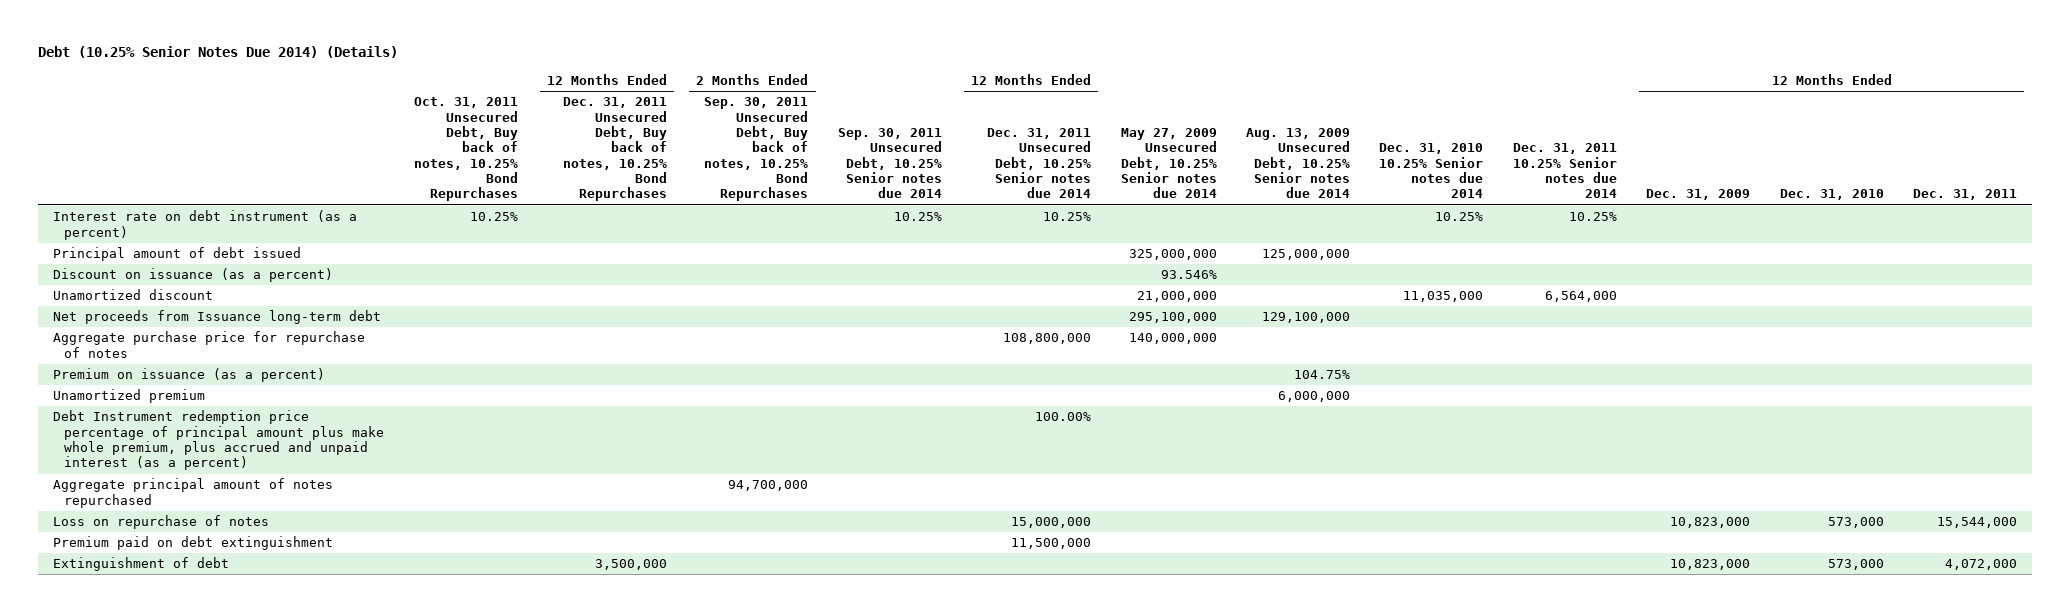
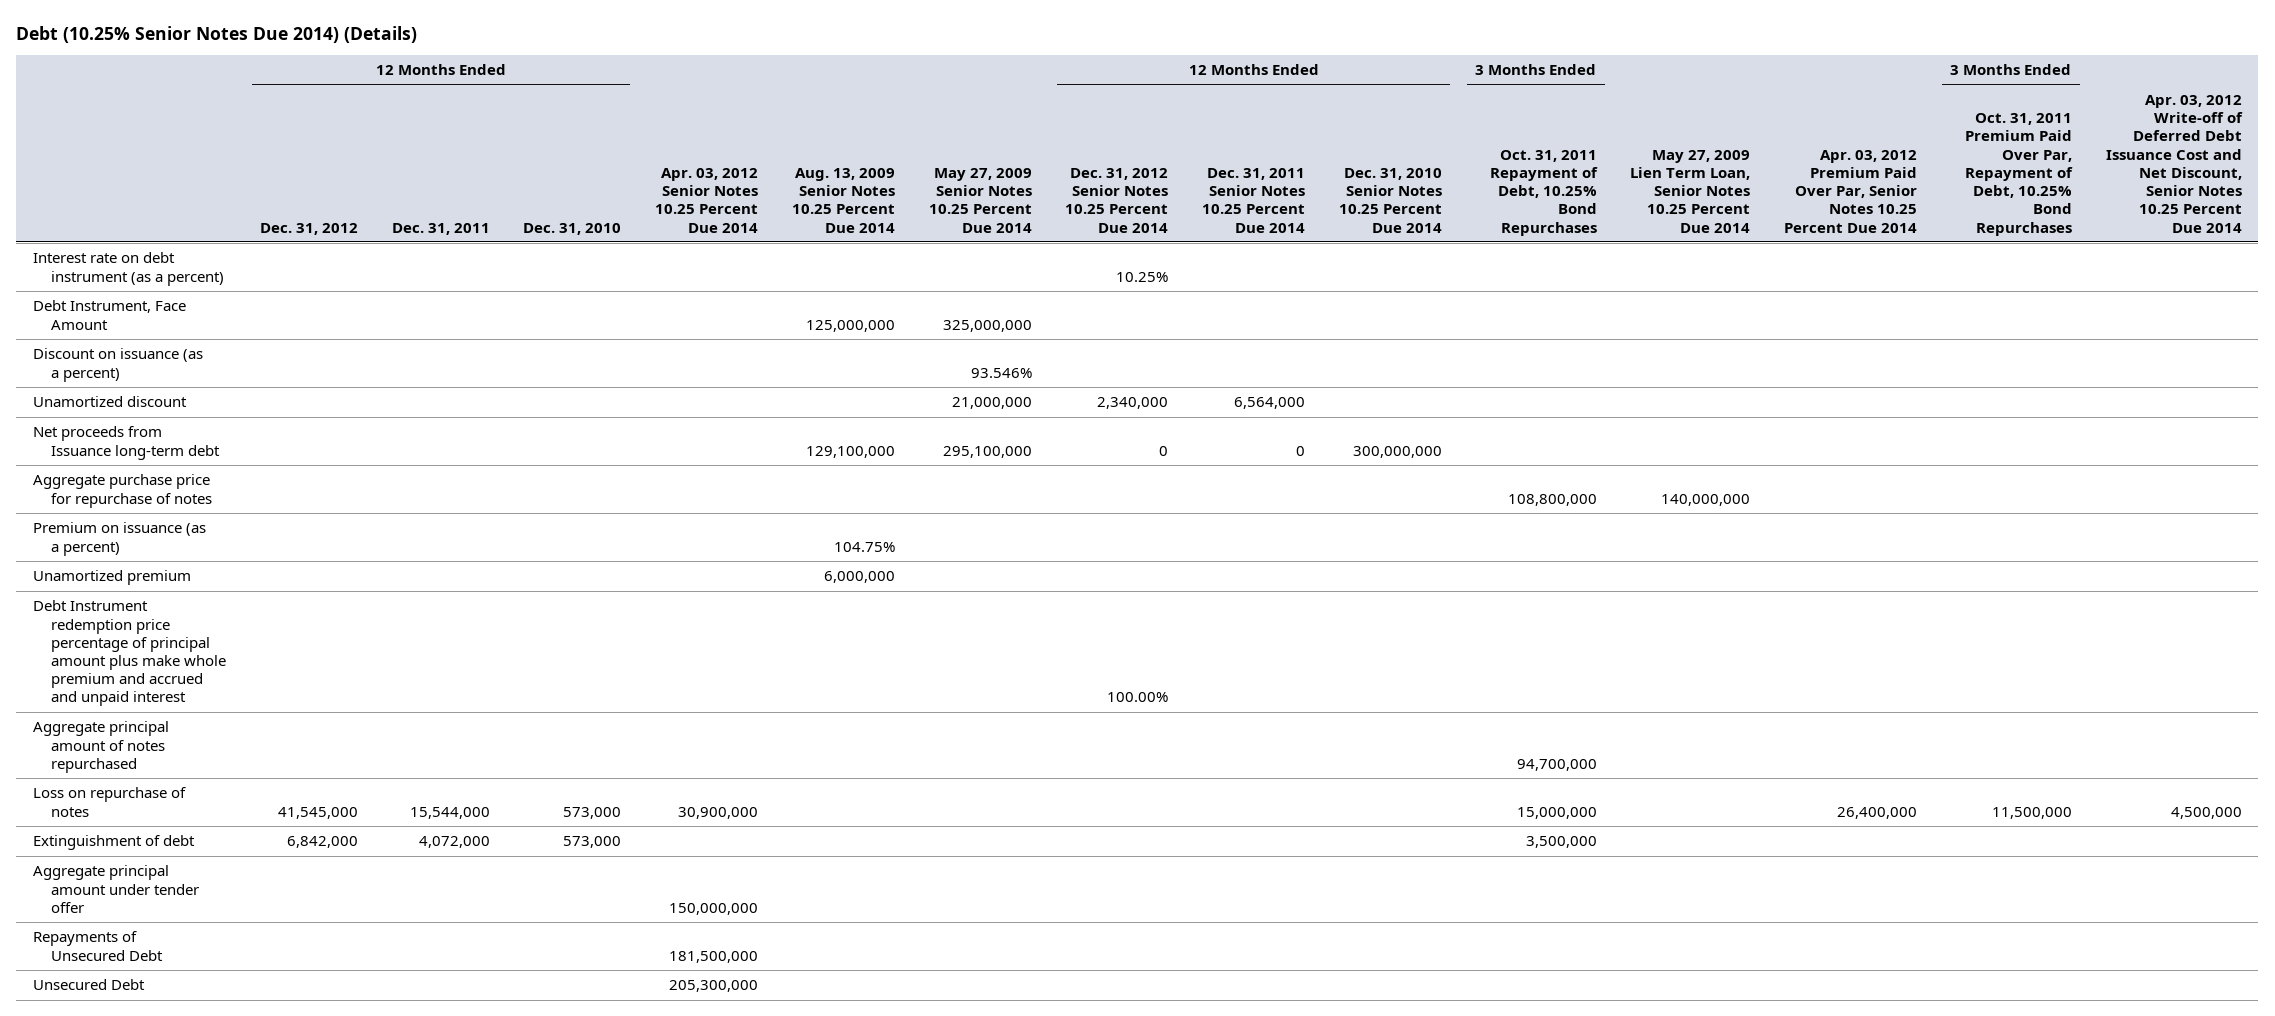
- | Oct. 31, 2011 Unsecured Debt, Buy back of notes, 10.25% Bond Repurchases | 12 Months Ended Dec. 31, 2011 Unsecured Debt, Buy back of notes, 10.25% Bond Repurchases | 2 Months Ended Sep. 30, 2011 Unsecured Debt, Buy back of notes, 10.25% Bond Repurchases | Sep. 30, 2011 Unsecured Debt, 10.25% Senior notes due 2014 | 12 Months Ended Dec. 31, 2011 Unsecured Debt, 10.25% Senior notes due 2014 | May 27, 2009 Unsecured Debt, 10.25% Senior notes due 2014 | Aug. 13, 2009 Unsecured Debt, 10.25% Senior notes due 2014 | Dec. 31, 2010 10.25% Senior notes due 2014 | Dec. 31, 2011 10.25% Senior notes due 2014 | 12 Months Ended Dec. 31, 2009 | 12 Months Ended Dec. 31, 2010 | 12 Months Ended Dec. 31, 2011
+ | 12 Months Ended Dec. 31, 2012 | 12 Months Ended Dec. 31, 2011 | 12 Months Ended Dec. 31, 2010 | Apr. 03, 2012 Senior Notes 10.25 Percent Due 2014 | Aug. 13, 2009 Senior Notes 10.25 Percent Due 2014 | May 27, 2009 Senior Notes 10.25 Percent Due 2014 | 12 Months Ended Dec. 31, 2012 Senior Notes 10.25 Percent Due 2014 | 12 Months Ended Dec. 31, 2011 Senior Notes 10.25 Percent Due 2014 | 12 Months Ended Dec. 31, 2010 Senior Notes 10.25 Percent Due 2014 | 3 Months Ended Oct. 31, 2011 Repayment of Debt, 10.25% Bond Repurchases | May 27, 2009 Lien Term Loan, Senior Notes 10.25 Percent Due 2014 | Apr. 03, 2012 Premium Paid Over Par, Senior Notes 10.25 Percent Due 2014 | 3 Months Ended Oct. 31, 2011 Premium Paid Over Par, Repayment of Debt, 10.25% Bond Repurchases | Apr. 03, 2012 Write-off of Deferred Debt Issuance Cost and Net Discount, Senior Notes 10.25 Percent Due 2014
- Principal amount of debt issued | | | | | | 325,000,000 | 125,000,000 | | | | |
+ Debt Instrument, Face Amount | | | | | 125,000,000 | 325,000,000 | | | | | | | |
- Debt Instrument redemption price percentage of principal amount plus make whole premium, plus accrued and unpaid interest (as a percent) | | | | | 100.00% | | | | | | |
+ Debt Instrument redemption price percentage of principal amount plus make whole premium and accrued and unpaid interest | | | | | | | 100.00% | | | | | | |
- Premium paid on debt extinguishment | | | | | 11,500,000 | | | | | | |
+ Aggregate principal amount under tender offer | | | | 150,000,000 | | | | | | | | | |
+ Repayments of Unsecured Debt | | | | 181,500,000 | | | | | | | | | |
+ Unsecured Debt | | | | 205,300,000 | | | | | | | | | |

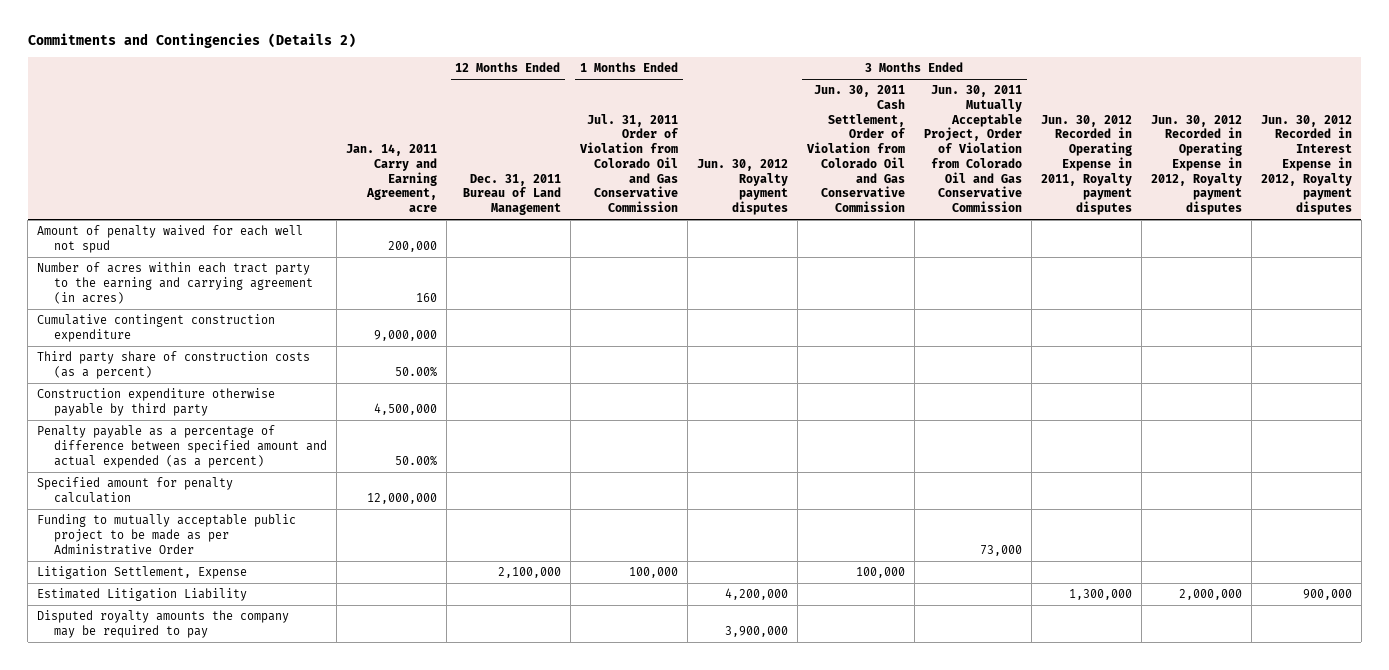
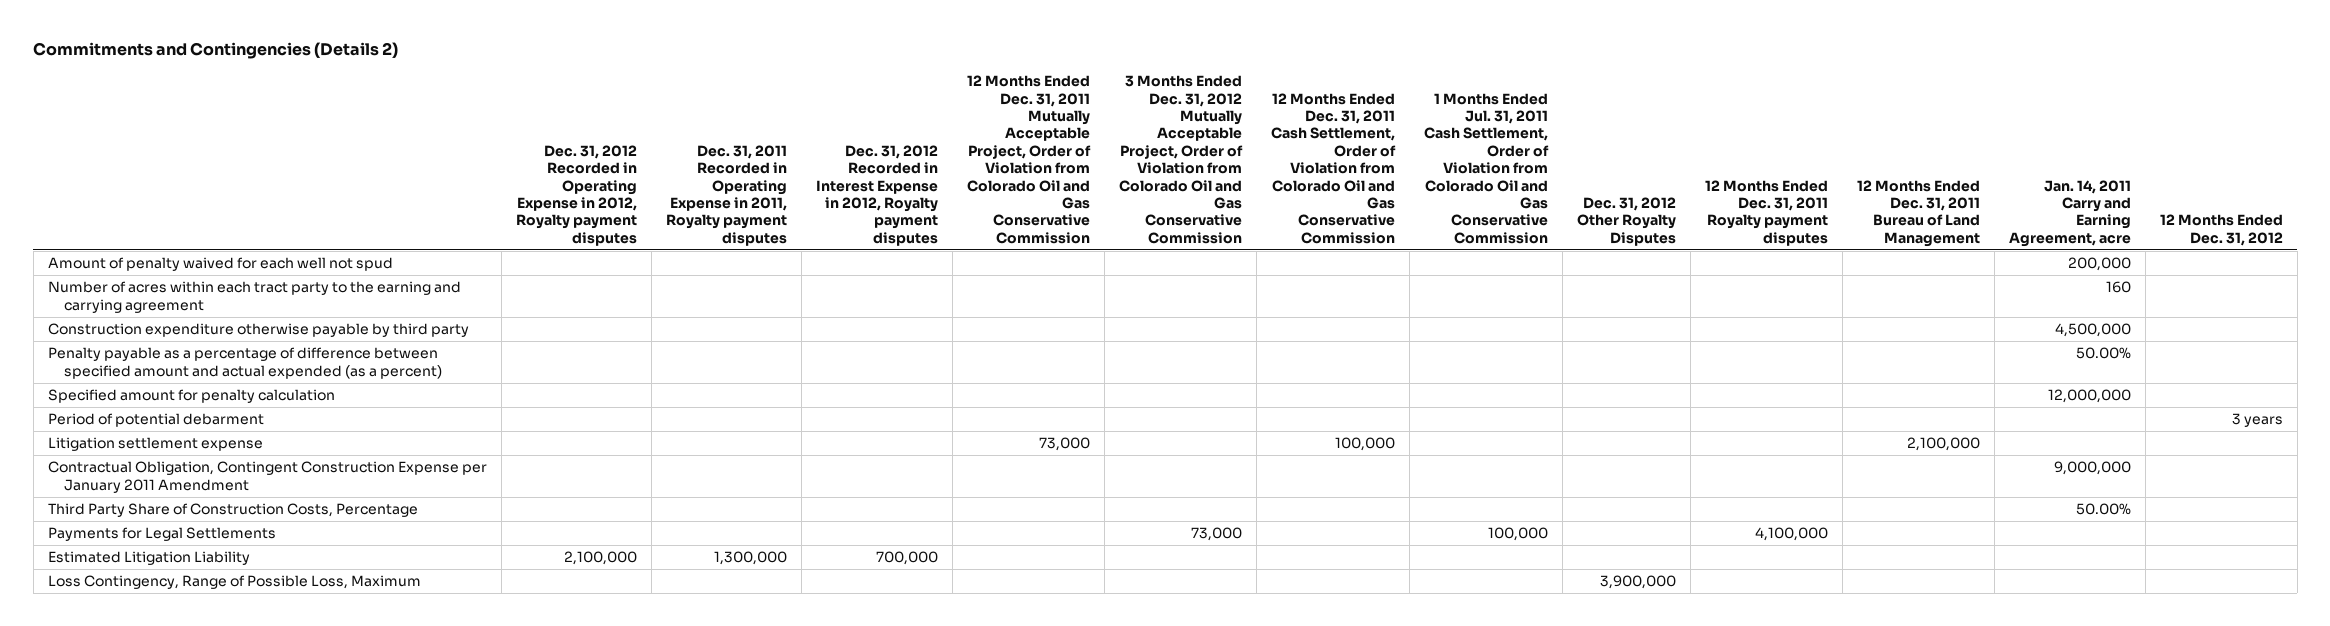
- | Jan. 14, 2011 Carry and Earning Agreement, acre | 12 Months Ended Dec. 31, 2011 Bureau of Land Management | 1 Months Ended Jul. 31, 2011 Order of Violation from Colorado Oil and Gas Conservative Commission | Jun. 30, 2012 Royalty payment disputes | 3 Months Ended Jun. 30, 2011 Cash Settlement, Order of Violation from Colorado Oil and Gas Conservative Commission | 3 Months Ended Jun. 30, 2011 Mutually Acceptable Project, Order of Violation from Colorado Oil and Gas Conservative Commission | Jun. 30, 2012 Recorded in Operating Expense in 2011, Royalty payment disputes | Jun. 30, 2012 Recorded in Operating Expense in 2012, Royalty payment disputes | Jun. 30, 2012 Recorded in Interest Expense in 2012, Royalty payment disputes
+ | Dec. 31, 2012 Recorded in Operating Expense in 2012, Royalty payment disputes | Dec. 31, 2011 Recorded in Operating Expense in 2011, Royalty payment disputes | Dec. 31, 2012 Recorded in Interest Expense in 2012, Royalty payment disputes | 12 Months Ended Dec. 31, 2011 Mutually Acceptable Project, Order of Violation from Colorado Oil and Gas Conservative Commission | 3 Months Ended Dec. 31, 2012 Mutually Acceptable Project, Order of Violation from Colorado Oil and Gas Conservative Commission | 12 Months Ended Dec. 31, 2011 Cash Settlement, Order of Violation from Colorado Oil and Gas Conservative Commission | 1 Months Ended Jul. 31, 2011 Cash Settlement, Order of Violation from Colorado Oil and Gas Conservative Commission | Dec. 31, 2012 Other Royalty Disputes | 12 Months Ended Dec. 31, 2011 Royalty payment disputes | 12 Months Ended Dec. 31, 2011 Bureau of Land Management | Jan. 14, 2011 Carry and Earning Agreement, acre | 12 Months Ended Dec. 31, 2012
- Number of acres within each tract party to the earning and carrying agreement (in acres) | 160 | | | | | | | |
- Cumulative contingent construction expenditure | 9,000,000 | | | | | | | |
- Third party share of construction costs (as a percent) | 50.00% | | | | | | | |
+ Number of acres within each tract party to the earning and carrying agreement | | | | | | | | | | | 160 |
- Funding to mutually acceptable public project to be made as per Administrative Order | | | | | | 73,000 | | |
- Litigation Settlement, Expense | | 2,100,000 | 100,000 | | 100,000 | | | |
+ Period of potential debarment | | | | | | | | | | | | 3 years
+ Litigation settlement expense | | | | 73,000 | | 100,000 | | | | 2,100,000 | |
+ Contractual Obligation, Contingent Construction Expense per January 2011 Amendment | | | | | | | | | | | 9,000,000 |
+ Third Party Share of Construction Costs, Percentage | | | | | | | | | | | 50.00% |
+ Payments for Legal Settlements | | | | | 73,000 | | 100,000 | | 4,100,000 | | |
- Disputed royalty amounts the company may be required to pay | | | | 3,900,000 | | | | |
+ Loss Contingency, Range of Possible Loss, Maximum | | | | | | | | 3,900,000 | | | |

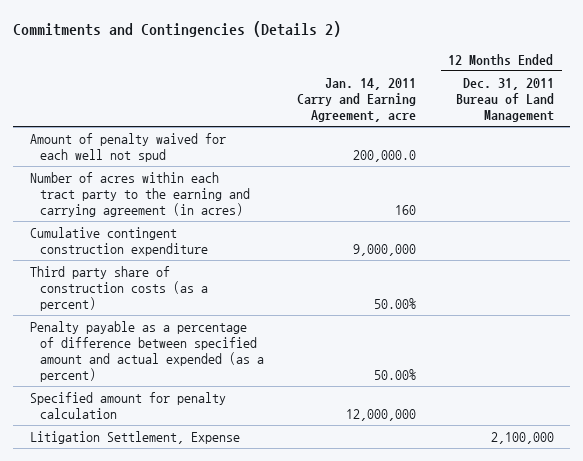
- | Dec. 31, 2012 Recorded in Operating Expense in 2012, Royalty payment disputes | Dec. 31, 2011 Recorded in Operating Expense in 2011, Royalty payment disputes | Dec. 31, 2012 Recorded in Interest Expense in 2012, Royalty payment disputes | 12 Months Ended Dec. 31, 2011 Mutually Acceptable Project, Order of Violation from Colorado Oil and Gas Conservative Commission | 3 Months Ended Dec. 31, 2012 Mutually Acceptable Project, Order of Violation from Colorado Oil and Gas Conservative Commission | 12 Months Ended Dec. 31, 2011 Cash Settlement, Order of Violation from Colorado Oil and Gas Conservative Commission | 1 Months Ended Jul. 31, 2011 Cash Settlement, Order of Violation from Colorado Oil and Gas Conservative Commission | Dec. 31, 2012 Other Royalty Disputes | 12 Months Ended Dec. 31, 2011 Royalty payment disputes | 12 Months Ended Dec. 31, 2011 Bureau of Land Management | Jan. 14, 2011 Carry and Earning Agreement, acre | 12 Months Ended Dec. 31, 2012
+ | Jan. 14, 2011 Carry and Earning Agreement, acre | 12 Months Ended Dec. 31, 2011 Bureau of Land Management
- Amount of penalty waived for each well not spud | | | | | | | | | | | 200,000 |
- Number of acres within each tract party to the earning and carrying agreement | | | | | | | | | | | 160 |
- Construction expenditure otherwise payable by third party | | | | | | | | | | | 4,500,000 |
+ Amount of penalty waived for each well not spud | 200,000.0 |
+ Number of acres within each tract party to the earning and carrying agreement (in acres) | 160 |
+ Cumulative contingent construction expenditure | 9,000,000 |
+ Third party share of construction costs (as a percent) | 50.00% |
- Period of potential debarment | | | | | | | | | | | | 3 years
- Litigation settlement expense | | | | 73,000 | | 100,000 | | | | 2,100,000 | |
- Contractual Obligation, Contingent Construction Expense per January 2011 Amendment | | | | | | | | | | | 9,000,000 |
- Third Party Share of Construction Costs, Percentage | | | | | | | | | | | 50.00% |
- Payments for Legal Settlements | | | | | 73,000 | | 100,000 | | 4,100,000 | | |
- Estimated Litigation Liability | 2,100,000 | 1,300,000 | 700,000 | | | | | | | | |
- Loss Contingency, Range of Possible Loss, Maximum | | | | | | | | 3,900,000 | | | |
+ Litigation Settlement, Expense | | 2,100,000

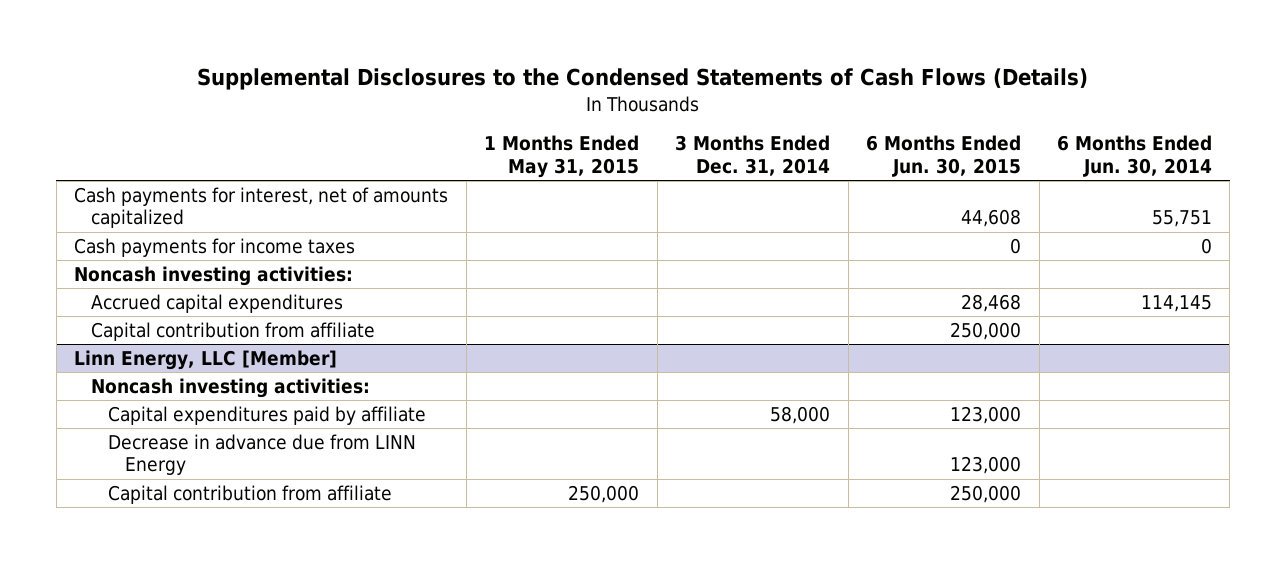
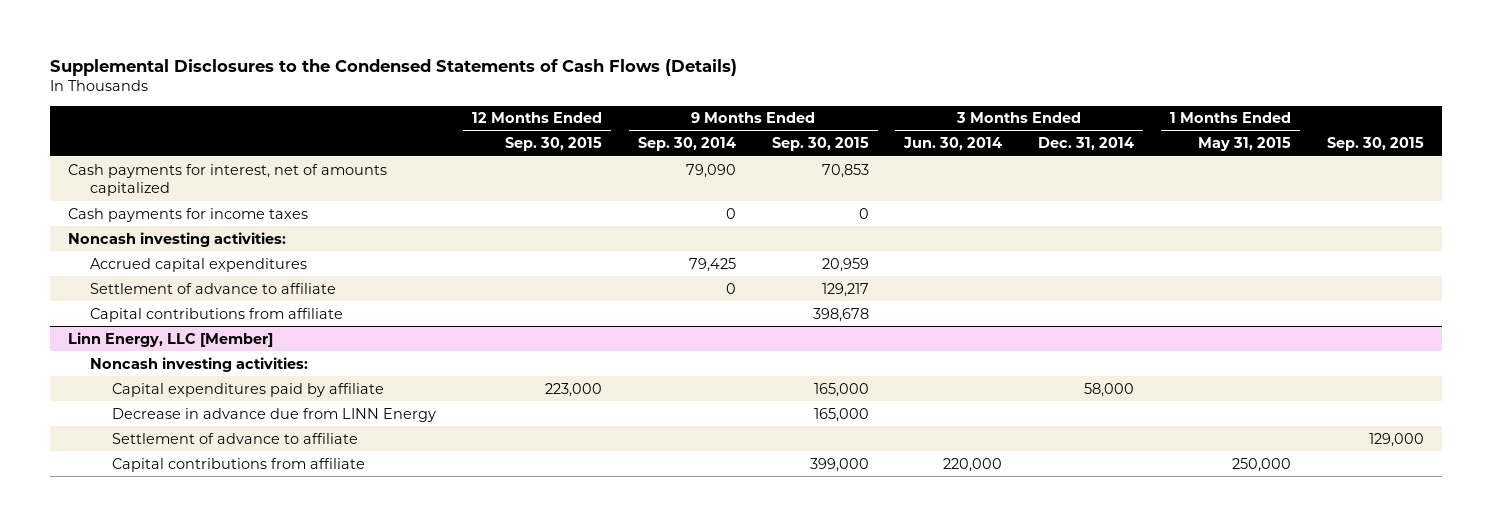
- | 1 Months Ended May 31, 2015 | 3 Months Ended Dec. 31, 2014 | 6 Months Ended Jun. 30, 2015 | 6 Months Ended Jun. 30, 2014
+ | 12 Months Ended Sep. 30, 2015 | 9 Months Ended Sep. 30, 2014 | 9 Months Ended Sep. 30, 2015 | 3 Months Ended Jun. 30, 2014 | 3 Months Ended Dec. 31, 2014 | 1 Months Ended May 31, 2015 | Sep. 30, 2015
- Capital contribution from affiliate | | | 250,000 |
+ Settlement of advance to affiliate | | 0 | 129,217 | | | |
+ Capital contributions from affiliate | | | 398,678 | | | |
@ Linn Energy, LLC [Member]
- Capital contribution from affiliate | 250,000 | | 250,000 |
+ Settlement of advance to affiliate | | | | | | | 129,000
+ Capital contributions from affiliate | | | 399,000 | 220,000 | | 250,000 |

